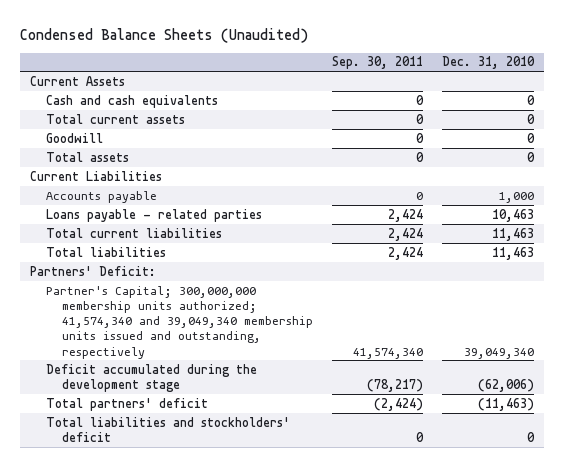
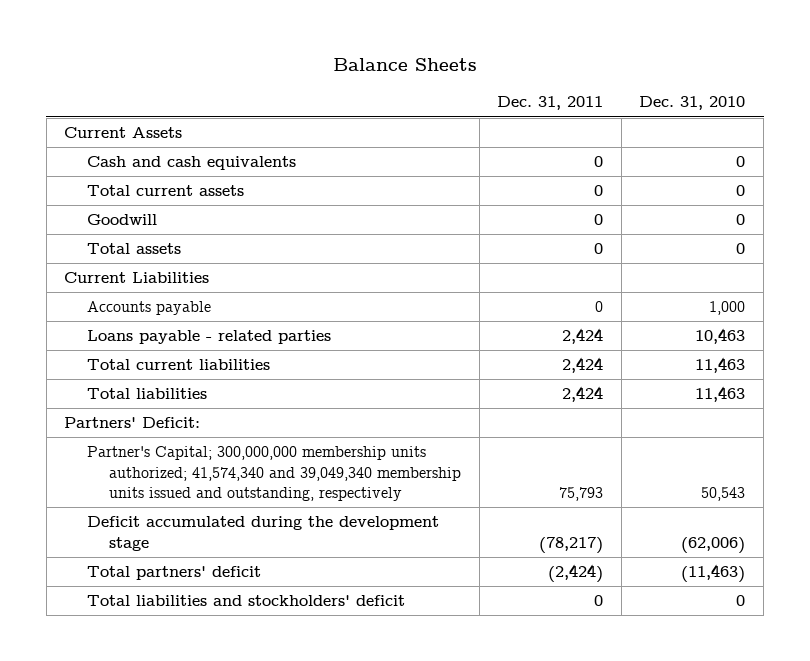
- Condensed Balance Sheets (Unaudited)
+ Balance Sheets
- | Sep. 30, 2011 | Dec. 31, 2010
+ | Dec. 31, 2011 | Dec. 31, 2010
- Partner's Capital; 300,000,000 membership units authorized; 41,574,340 and 39,049,340 membership units issued and outstanding, respectively | 41,574,340 | 39,049,340
+ Partner's Capital; 300,000,000 membership units authorized; 41,574,340 and 39,049,340 membership units issued and outstanding, respectively | 75,793 | 50,543

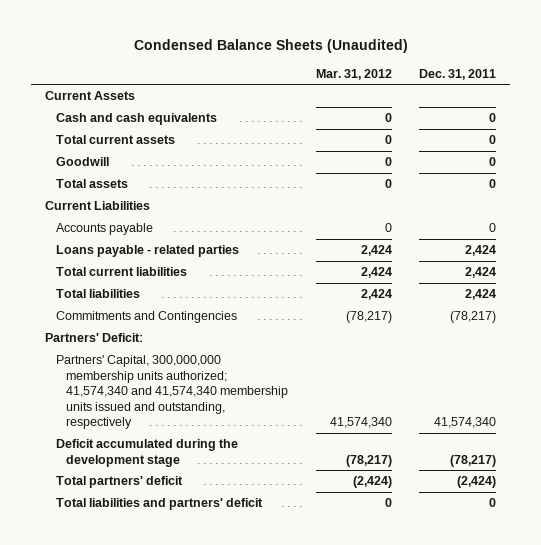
- Balance Sheets
+ Condensed Balance Sheets (Unaudited)
- | Dec. 31, 2011 | Dec. 31, 2010
+ | Mar. 31, 2012 | Dec. 31, 2011
+ Commitments and Contingencies | (78,217) | (78,217)
- Partner's Capital; 300,000,000 membership units authorized; 41,574,340 and 39,049,340 membership units issued and outstanding, respectively | 75,793 | 50,543
+ Partners' Capital, 300,000,000 membership units authorized; 41,574,340 and 41,574,340 membership units issued and outstanding, respectively | 41,574,340 | 41,574,340
- Total liabilities and stockholders' deficit | 0 | 0
+ Total liabilities and partners' deficit | 0 | 0

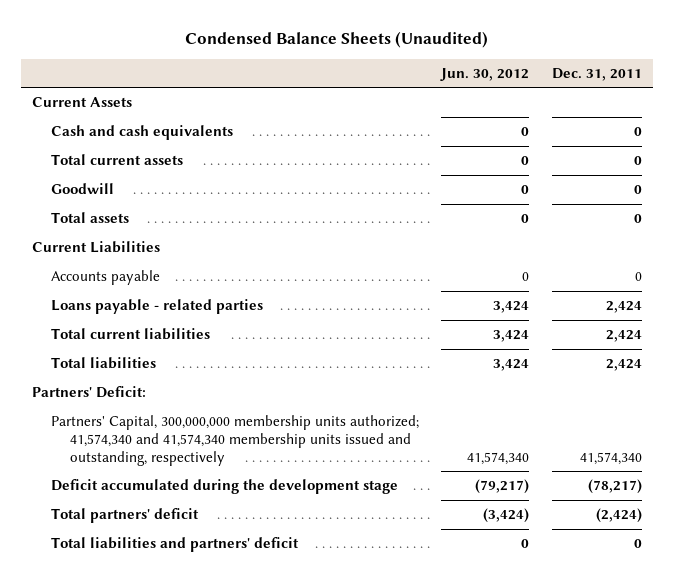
- | Mar. 31, 2012 | Dec. 31, 2011
+ | Jun. 30, 2012 | Dec. 31, 2011
- Commitments and Contingencies | (78,217) | (78,217)

